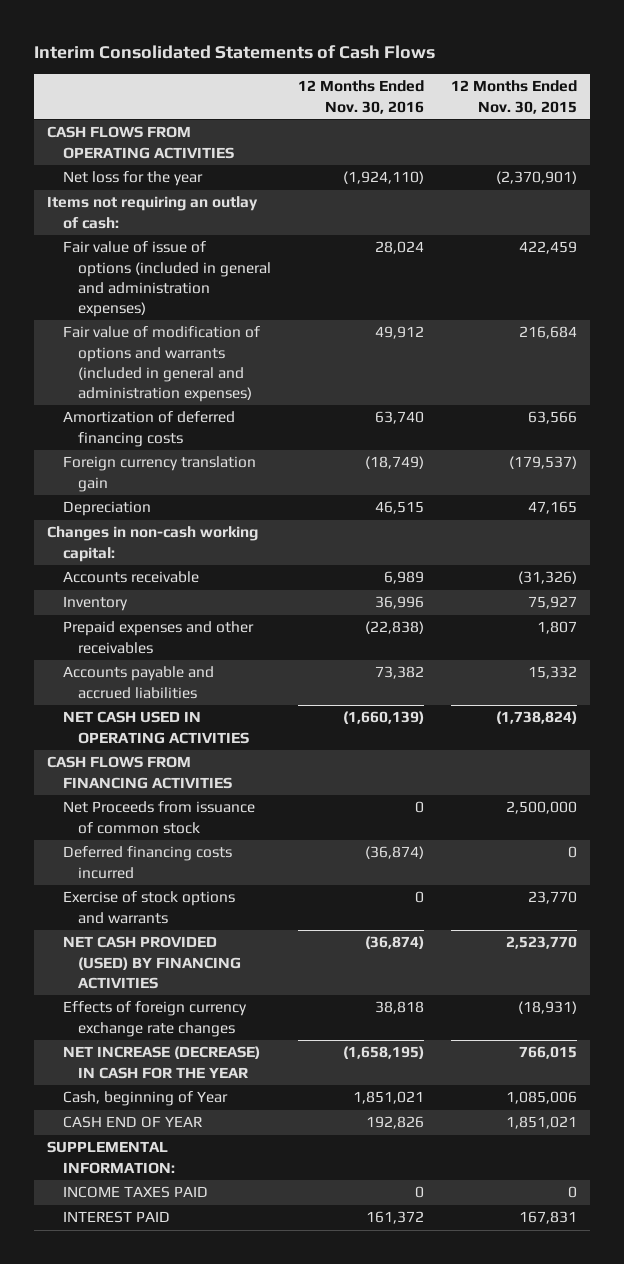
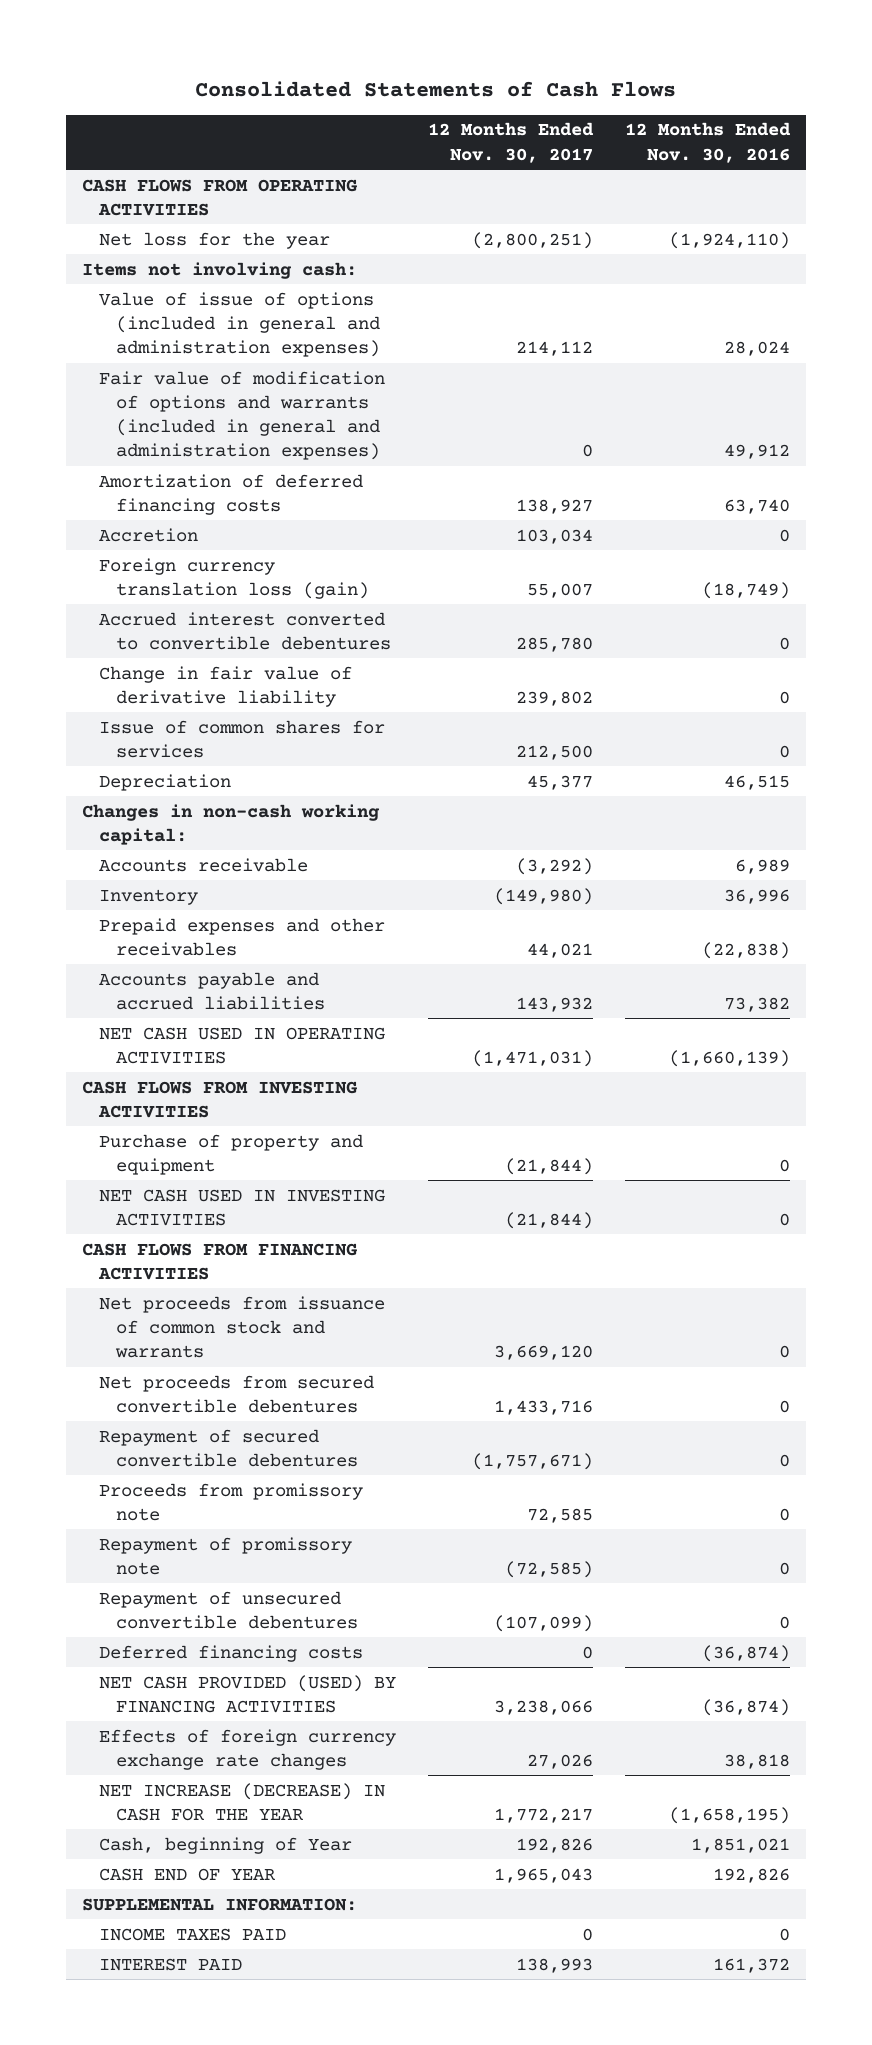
- Interim Consolidated Statements of Cash Flows
+ Consolidated Statements of Cash Flows
- | 12 Months Ended Nov. 30, 2016 | 12 Months Ended Nov. 30, 2015
+ | 12 Months Ended Nov. 30, 2017 | 12 Months Ended Nov. 30, 2016
- Items not requiring an outlay of cash:
- Fair value of issue of options (included in general and administration expenses) | 28,024 | 422,459
+ Items not involving cash:
+ Value of issue of options (included in general and administration expenses) | 214,112 | 28,024
- Foreign currency translation gain | (18,749) | (179,537)
+ Accretion | 103,034 | 0
+ Foreign currency translation loss (gain) | 55,007 | (18,749)
+ Accrued interest converted to convertible debentures | 285,780 | 0
+ Change in fair value of derivative liability | 239,802 | 0
+ Issue of common shares for services | 212,500 | 0
+ CASH FLOWS FROM INVESTING ACTIVITIES
+ Purchase of property and equipment | (21,844) | 0
+ NET CASH USED IN INVESTING ACTIVITIES | (21,844) | 0
- Net Proceeds from issuance of common stock | 0 | 2,500,000
- Deferred financing costs incurred | (36,874) | 0
- Exercise of stock options and warrants | 0 | 23,770
+ Net proceeds from issuance of common stock and warrants | 3,669,120 | 0
+ Net proceeds from secured convertible debentures | 1,433,716 | 0
+ Repayment of secured convertible debentures | (1,757,671) | 0
+ Proceeds from promissory note | 72,585 | 0
+ Repayment of promissory note | (72,585) | 0
+ Repayment of unsecured convertible debentures | (107,099) | 0
+ Deferred financing costs | 0 | (36,874)

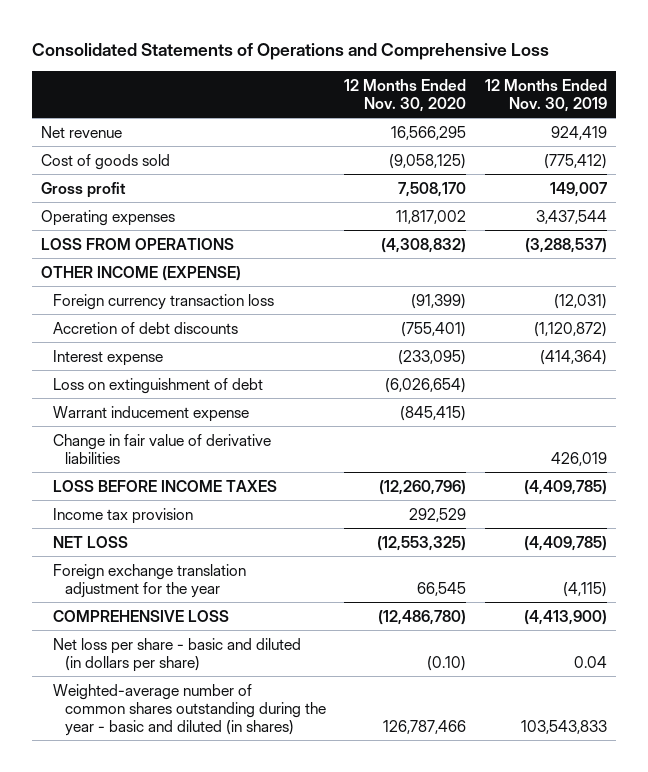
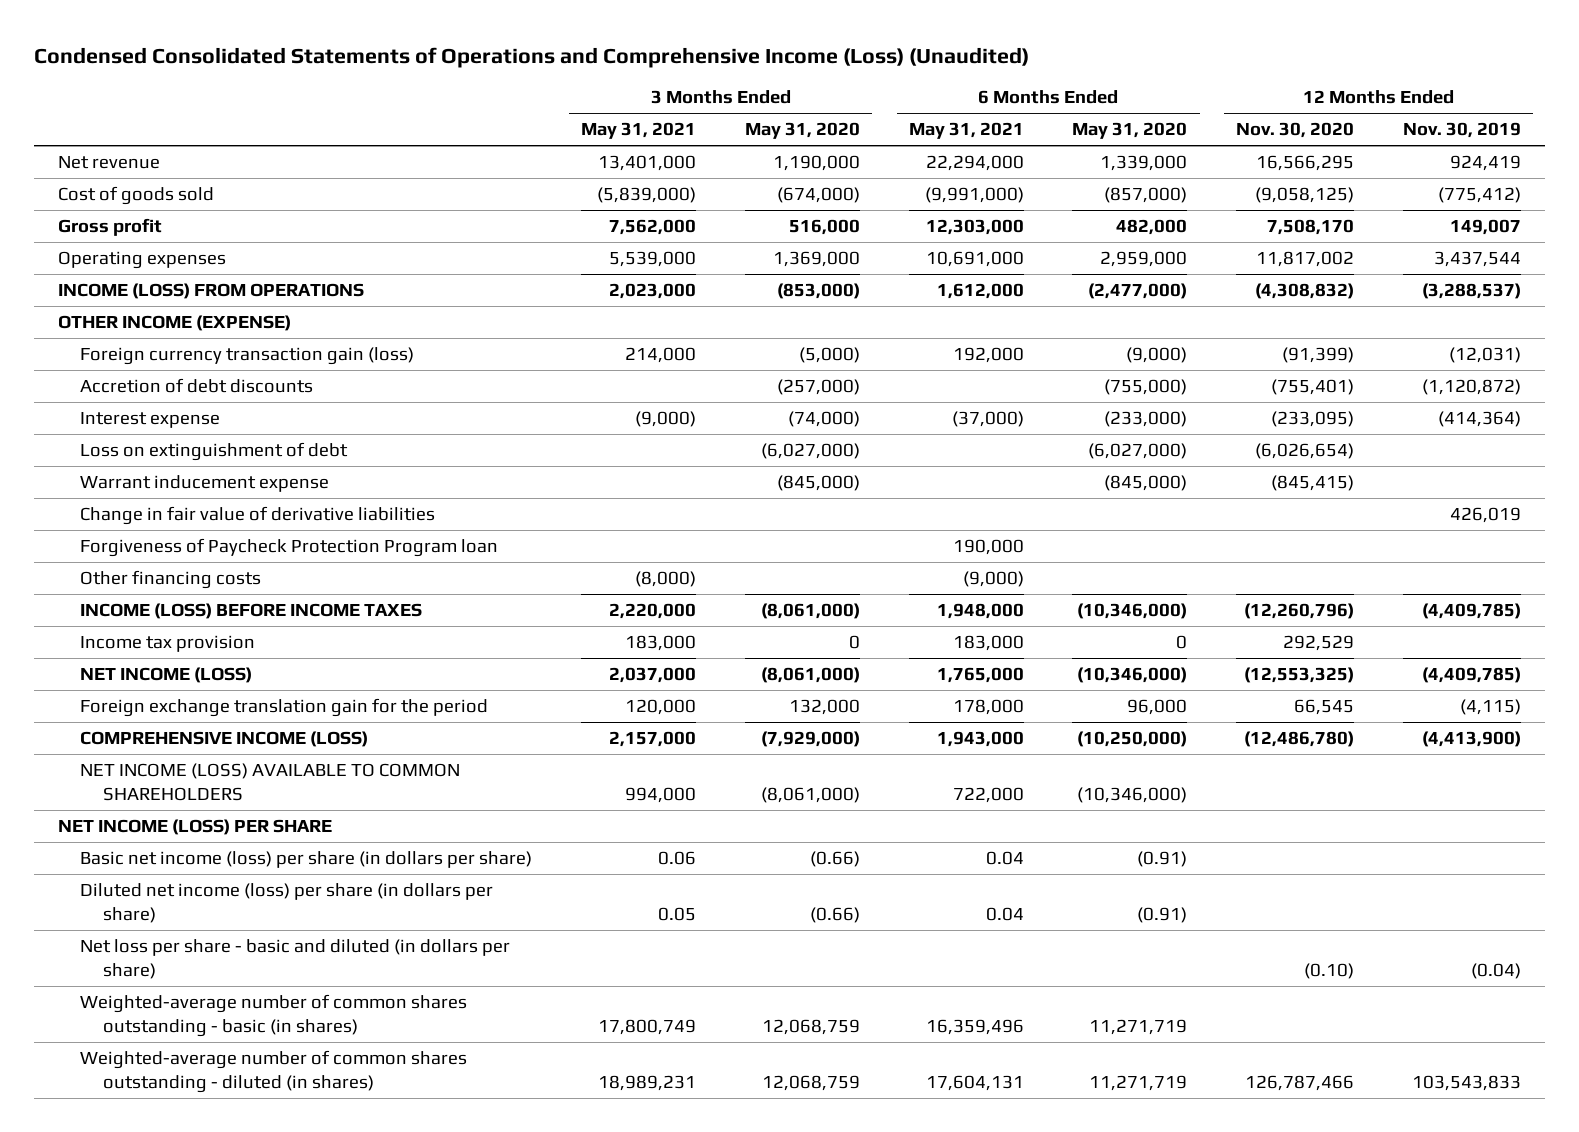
- Consolidated Statements of Operations and Comprehensive Loss
+ Condensed Consolidated Statements of Operations and Comprehensive Income (Loss) (Unaudited)
- | 12 Months Ended Nov. 30, 2020 | 12 Months Ended Nov. 30, 2019
+ | 3 Months Ended May 31, 2021 | 3 Months Ended May 31, 2020 | 6 Months Ended May 31, 2021 | 6 Months Ended May 31, 2020 | 12 Months Ended Nov. 30, 2020 | 12 Months Ended Nov. 30, 2019
- LOSS FROM OPERATIONS | (4,308,832) | (3,288,537)
+ INCOME (LOSS) FROM OPERATIONS | 2,023,000 | (853,000) | 1,612,000 | (2,477,000) | (4,308,832) | (3,288,537)
- Foreign currency transaction loss | (91,399) | (12,031)
+ Foreign currency transaction gain (loss) | 214,000 | (5,000) | 192,000 | (9,000) | (91,399) | (12,031)
- LOSS BEFORE INCOME TAXES | (12,260,796) | (4,409,785)
+ Forgiveness of Paycheck Protection Program loan | | | 190,000 | | |
+ Other financing costs | (8,000) | | (9,000) | | |
+ INCOME (LOSS) BEFORE INCOME TAXES | 2,220,000 | (8,061,000) | 1,948,000 | (10,346,000) | (12,260,796) | (4,409,785)
- NET LOSS | (12,553,325) | (4,409,785)
- Foreign exchange translation adjustment for the year | 66,545 | (4,115)
- COMPREHENSIVE LOSS | (12,486,780) | (4,413,900)
- Net loss per share - basic and diluted (in dollars per share) | (0.10) | 0.04
- Weighted-average number of common shares outstanding during the year - basic and diluted (in shares) | 126,787,466 | 103,543,833
+ NET INCOME (LOSS) | 2,037,000 | (8,061,000) | 1,765,000 | (10,346,000) | (12,553,325) | (4,409,785)
+ Foreign exchange translation gain for the period | 120,000 | 132,000 | 178,000 | 96,000 | 66,545 | (4,115)
+ COMPREHENSIVE INCOME (LOSS) | 2,157,000 | (7,929,000) | 1,943,000 | (10,250,000) | (12,486,780) | (4,413,900)
+ NET INCOME (LOSS) AVAILABLE TO COMMON SHAREHOLDERS | 994,000 | (8,061,000) | 722,000 | (10,346,000) | |
+ NET INCOME (LOSS) PER SHARE
+ Basic net income (loss) per share (in dollars per share) | 0.06 | (0.66) | 0.04 | (0.91) | |
+ Diluted net income (loss) per share (in dollars per share) | 0.05 | (0.66) | 0.04 | (0.91) | |
+ Net loss per share - basic and diluted (in dollars per share) | | | | | (0.10) | (0.04)
+ Weighted-average number of common shares outstanding - basic (in shares) | 17,800,749 | 12,068,759 | 16,359,496 | 11,271,719 | |
+ Weighted-average number of common shares outstanding - diluted (in shares) | 18,989,231 | 12,068,759 | 17,604,131 | 11,271,719 | 126,787,466 | 103,543,833

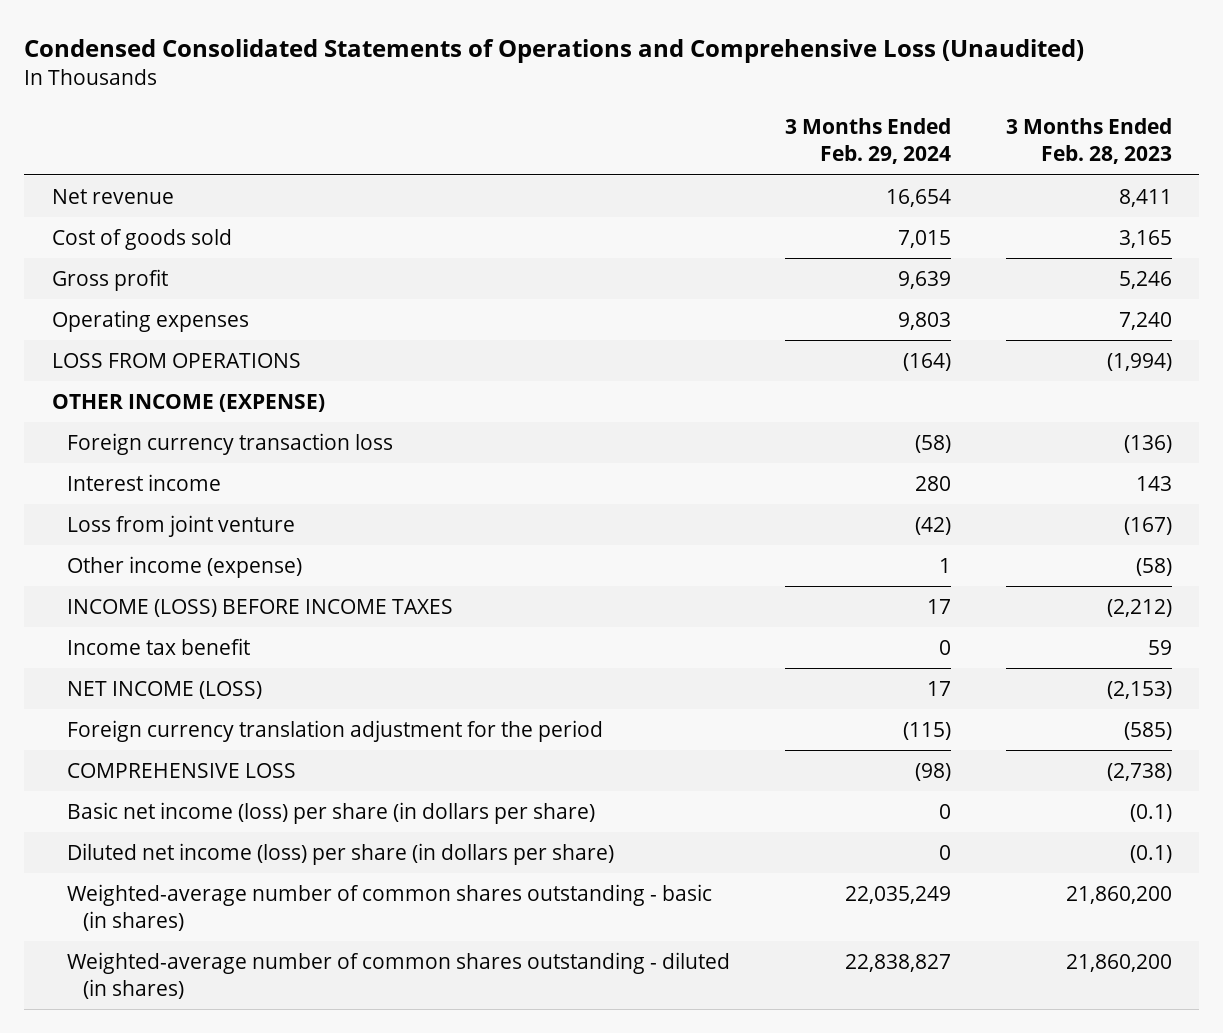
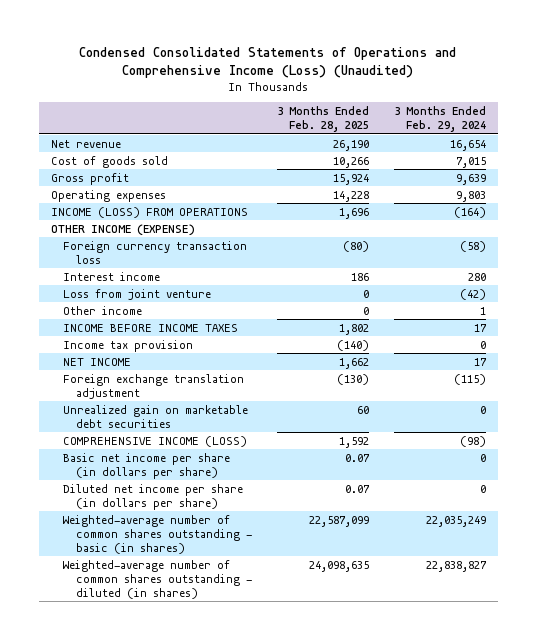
- Condensed Consolidated Statements of Operations and Comprehensive Loss (Unaudited)
+ Condensed Consolidated Statements of Operations and Comprehensive Income (Loss) (Unaudited)
- | 3 Months Ended Feb. 29, 2024 | 3 Months Ended Feb. 28, 2023
+ | 3 Months Ended Feb. 28, 2025 | 3 Months Ended Feb. 29, 2024
- LOSS FROM OPERATIONS | (164) | (1,994)
+ INCOME (LOSS) FROM OPERATIONS | 1,696 | (164)
- Other income (expense) | 1 | (58)
- INCOME (LOSS) BEFORE INCOME TAXES | 17 | (2,212)
- Income tax benefit | 0 | 59
- NET INCOME (LOSS) | 17 | (2,153)
- Foreign currency translation adjustment for the period | (115) | (585)
- COMPREHENSIVE LOSS | (98) | (2,738)
- Basic net income (loss) per share (in dollars per share) | 0 | (0.1)
- Diluted net income (loss) per share (in dollars per share) | 0 | (0.1)
+ Other income | 0 | 1
+ INCOME BEFORE INCOME TAXES | 1,802 | 17
+ Income tax provision | (140) | 0
+ NET INCOME | 1,662 | 17
+ Foreign exchange translation adjustment | (130) | (115)
+ Unrealized gain on marketable debt securities | 60 | 0
+ COMPREHENSIVE INCOME (LOSS) | 1,592 | (98)
+ Basic net income per share (in dollars per share) | 0.07 | 0
+ Diluted net income per share (in dollars per share) | 0.07 | 0

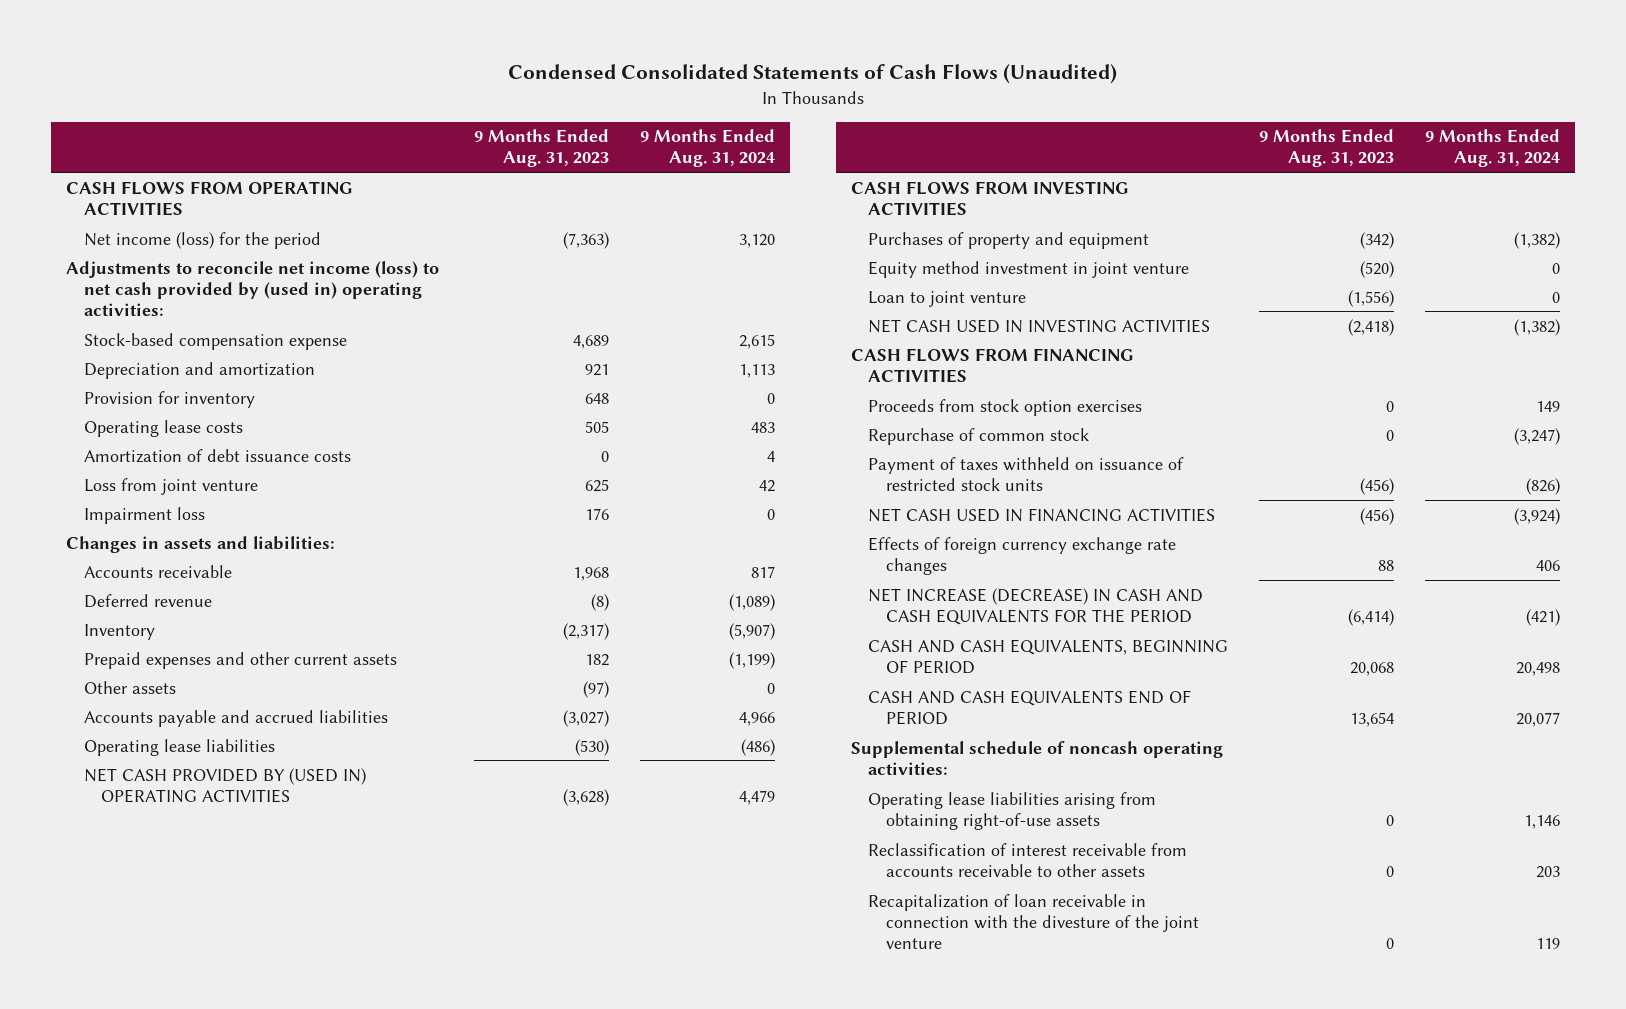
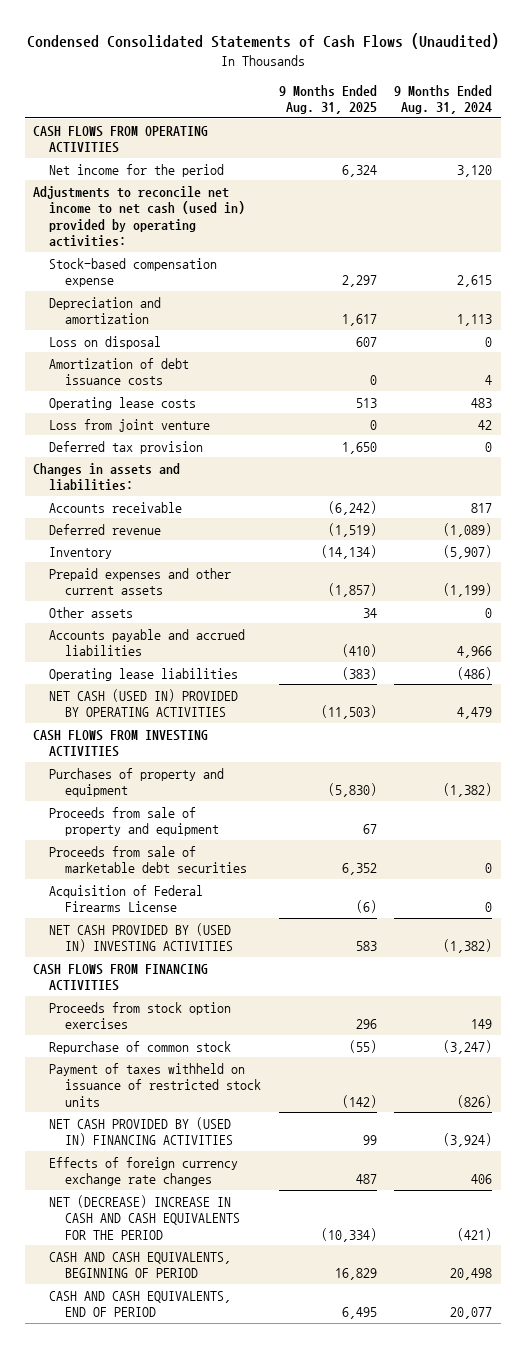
- | 9 Months Ended Aug. 31, 2023 | 9 Months Ended Aug. 31, 2024
+ | 9 Months Ended Aug. 31, 2025 | 9 Months Ended Aug. 31, 2024
- Net income (loss) for the period | (7,363) | 3,120
- Adjustments to reconcile net income (loss) to net cash provided by (used in) operating activities:
+ Net income for the period | 6,324 | 3,120
+ Adjustments to reconcile net income to net cash (used in) provided by operating activities:
- Provision for inventory | 648 | 0
+ Loss on disposal | 607 | 0
moved down: Operating lease costs | 513 | 483
- Impairment loss | 176 | 0
+ Deferred tax provision | 1,650 | 0
- NET CASH PROVIDED BY (USED IN) OPERATING ACTIVITIES | (3,628) | 4,479
+ NET CASH (USED IN) PROVIDED BY OPERATING ACTIVITIES | (11,503) | 4,479
- Equity method investment in joint venture | (520) | 0
- Loan to joint venture | (1,556) | 0
- NET CASH USED IN INVESTING ACTIVITIES | (2,418) | (1,382)
+ Proceeds from sale of property and equipment | 67 |
+ Proceeds from sale of marketable debt securities | 6,352 | 0
+ Acquisition of Federal Firearms License | (6) | 0
+ NET CASH PROVIDED BY (USED IN) INVESTING ACTIVITIES | 583 | (1,382)
- NET CASH USED IN FINANCING ACTIVITIES | (456) | (3,924)
+ NET CASH PROVIDED BY (USED IN) FINANCING ACTIVITIES | 99 | (3,924)
- NET INCREASE (DECREASE) IN CASH AND CASH EQUIVALENTS FOR THE PERIOD | (6,414) | (421)
+ NET (DECREASE) INCREASE IN CASH AND CASH EQUIVALENTS FOR THE PERIOD | (10,334) | (421)
- CASH AND CASH EQUIVALENTS END OF PERIOD | 13,654 | 20,077
- Supplemental schedule of noncash operating activities:
- Operating lease liabilities arising from obtaining right-of-use assets | 0 | 1,146
- Reclassification of interest receivable from accounts receivable to other assets | 0 | 203
- Recapitalization of loan receivable in connection with the divesture of the joint venture | 0 | 119
+ CASH AND CASH EQUIVALENTS, END OF PERIOD | 6,495 | 20,077

